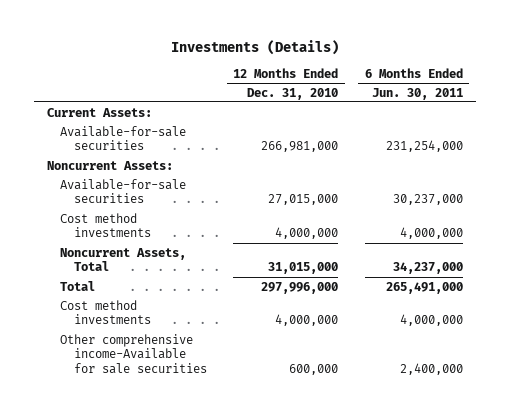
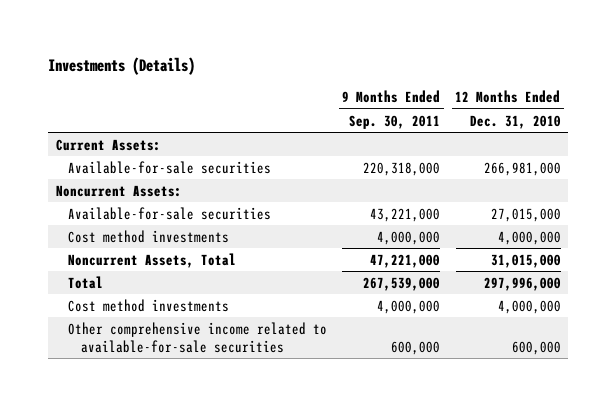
- | 12 Months Ended Dec. 31, 2010 | 6 Months Ended Jun. 30, 2011
+ | 9 Months Ended Sep. 30, 2011 | 12 Months Ended Dec. 31, 2010
- Other comprehensive income-Available for sale securities | 600,000 | 2,400,000
+ Other comprehensive income related to available-for-sale securities | 600,000 | 600,000

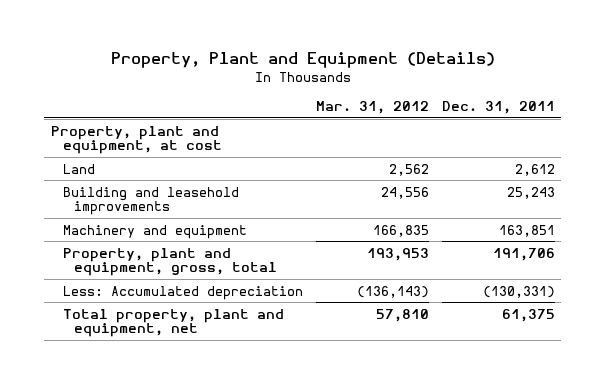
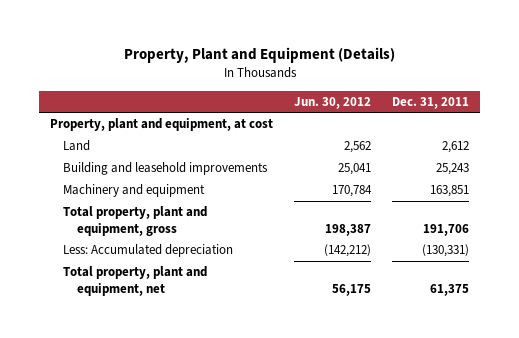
- | Mar. 31, 2012 | Dec. 31, 2011
+ | Jun. 30, 2012 | Dec. 31, 2011
- Property, plant and equipment, gross, total | 193,953 | 191,706
+ Total property, plant and equipment, gross | 198,387 | 191,706

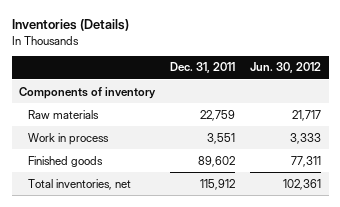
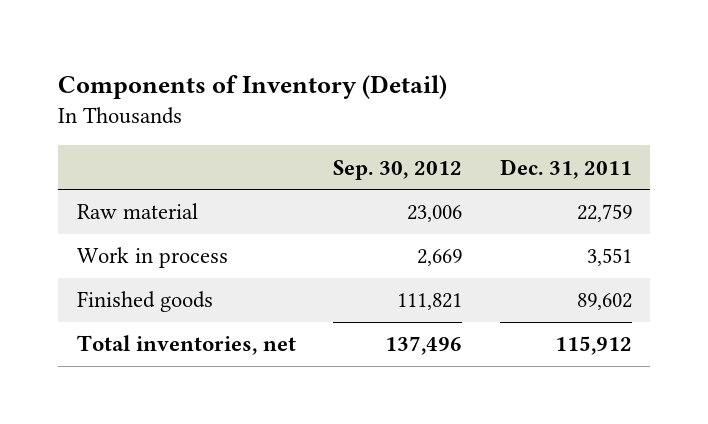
- Inventories (Details)
+ Components of Inventory (Detail)
- | Dec. 31, 2011 | Jun. 30, 2012
+ | Sep. 30, 2012 | Dec. 31, 2011
- Components of inventory
- Raw materials | 22,759 | 21,717
+ Raw material | 23,006 | 22,759

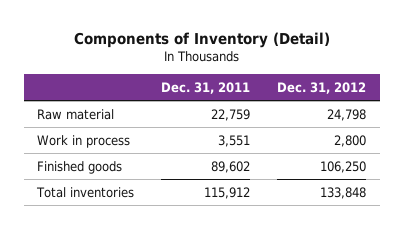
- | Sep. 30, 2012 | Dec. 31, 2011
+ | Dec. 31, 2011 | Dec. 31, 2012
- Total inventories, net | 137,496 | 115,912
+ Total inventories | 115,912 | 133,848

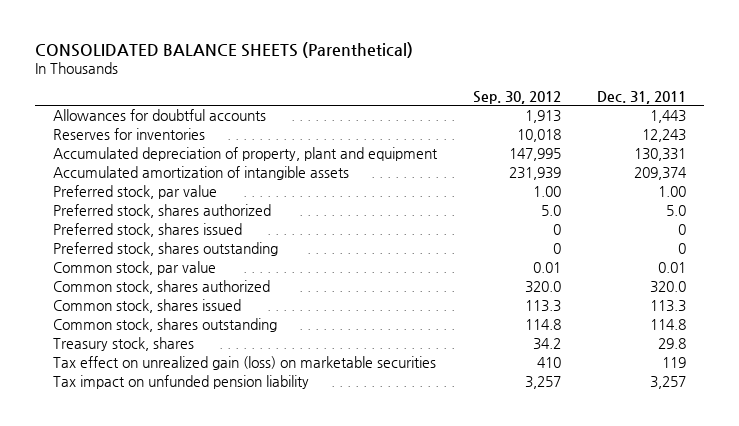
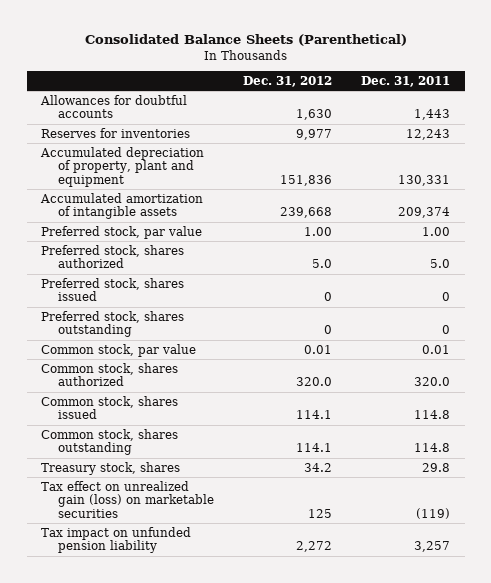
- CONSOLIDATED BALANCE SHEETS (Parenthetical)
+ Consolidated Balance Sheets (Parenthetical)
- | Sep. 30, 2012 | Dec. 31, 2011
+ | Dec. 31, 2012 | Dec. 31, 2011
- Common stock, shares issued | 113.3 | 113.3
+ Common stock, shares issued | 114.1 | 114.8
- Tax effect on unrealized gain (loss) on marketable securities | 410 | 119
+ Tax effect on unrealized gain (loss) on marketable securities | 125 | (119)

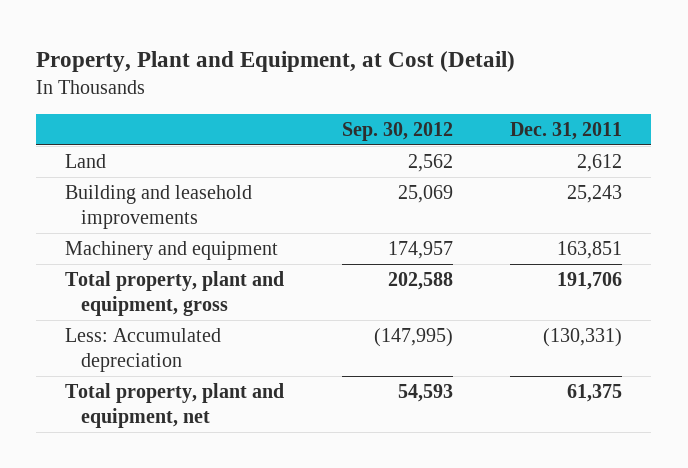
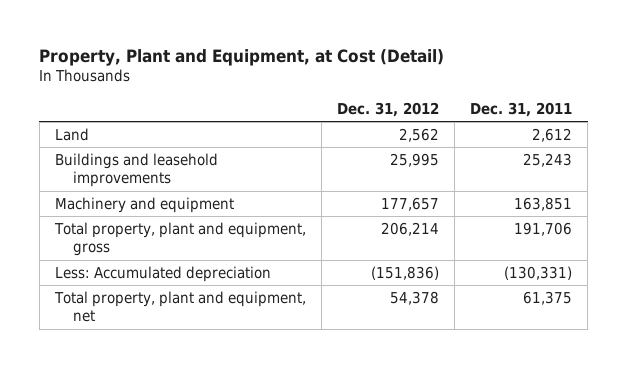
- | Sep. 30, 2012 | Dec. 31, 2011
+ | Dec. 31, 2012 | Dec. 31, 2011
- Building and leasehold improvements | 25,069 | 25,243
+ Buildings and leasehold improvements | 25,995 | 25,243

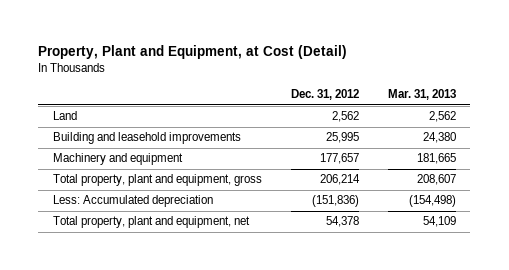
- | Dec. 31, 2012 | Dec. 31, 2011
+ | Dec. 31, 2012 | Mar. 31, 2013
- Buildings and leasehold improvements | 25,995 | 25,243
+ Building and leasehold improvements | 25,995 | 24,380

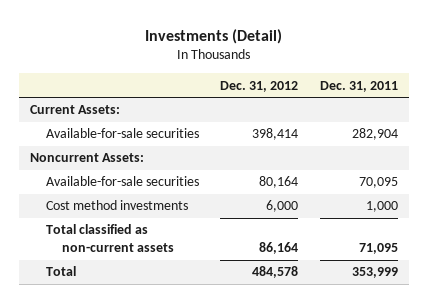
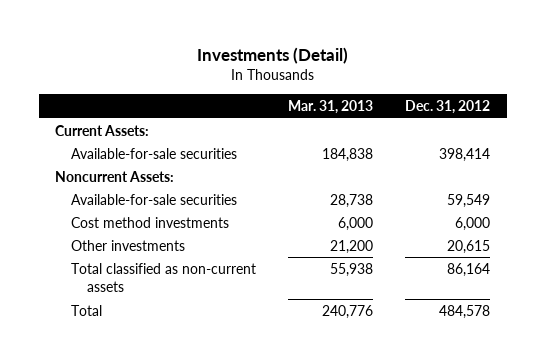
- | Dec. 31, 2012 | Dec. 31, 2011
+ | Mar. 31, 2013 | Dec. 31, 2012
- Available-for-sale securities | 80,164 | 70,095
+ Available-for-sale securities | 28,738 | 59,549
+ Other investments | 21,200 | 20,615

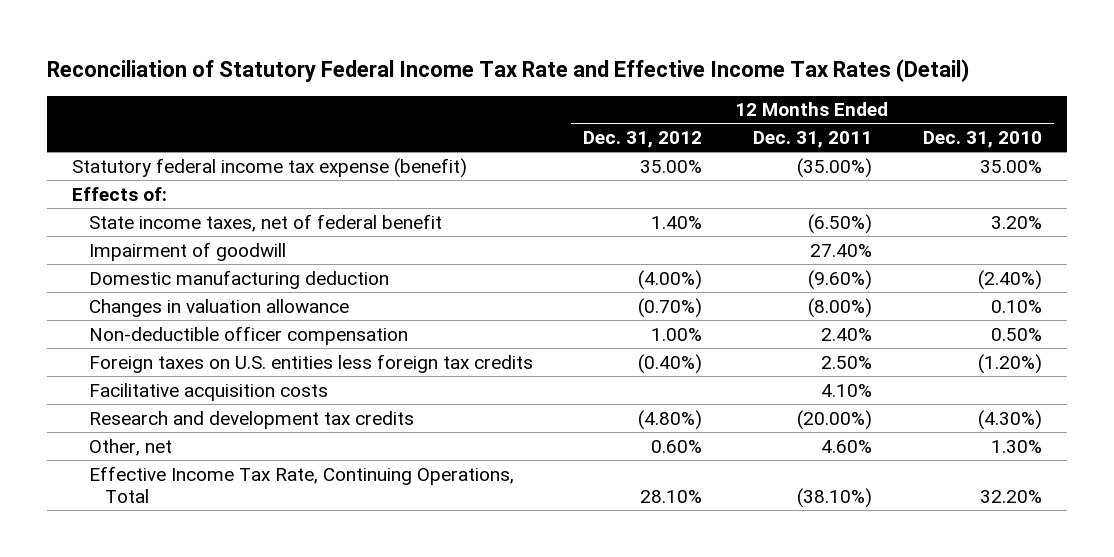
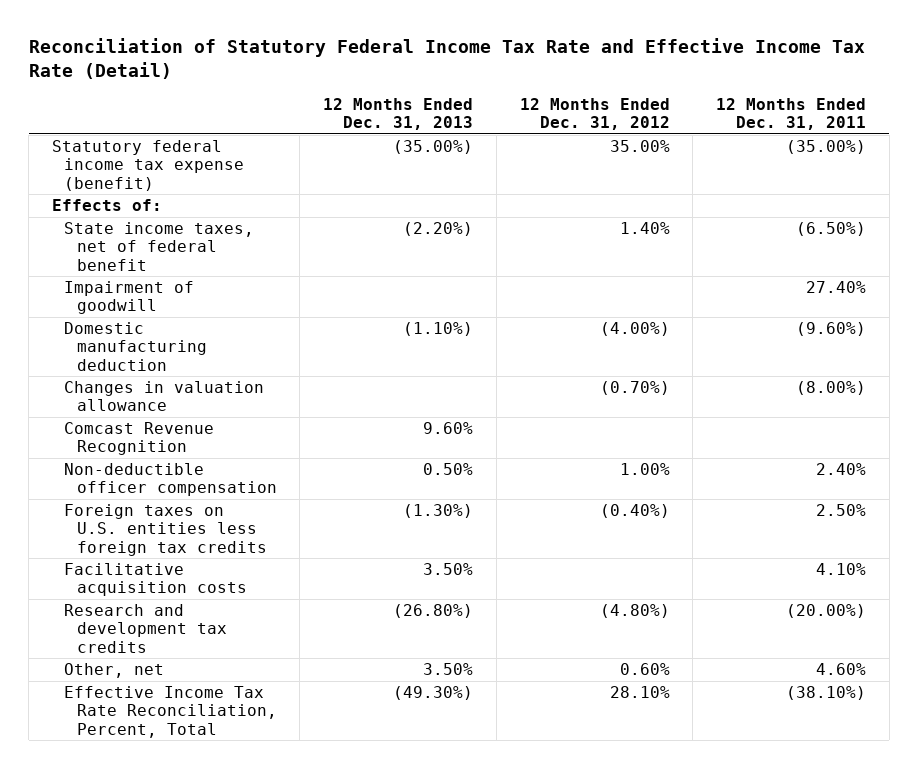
- Reconciliation of Statutory Federal Income Tax Rate and Effective Income Tax Rates (Detail)
+ Reconciliation of Statutory Federal Income Tax Rate and Effective Income Tax Rate (Detail)
- | 12 Months Ended Dec. 31, 2012 | 12 Months Ended Dec. 31, 2011 | 12 Months Ended Dec. 31, 2010
+ | 12 Months Ended Dec. 31, 2013 | 12 Months Ended Dec. 31, 2012 | 12 Months Ended Dec. 31, 2011
+ Comcast Revenue Recognition | 9.60% | |
- Effective Income Tax Rate, Continuing Operations, Total | 28.10% | (38.10%) | 32.20%
+ Effective Income Tax Rate Reconciliation, Percent, Total | (49.30%) | 28.10% | (38.10%)

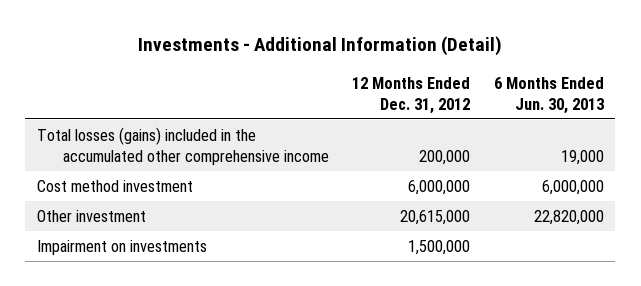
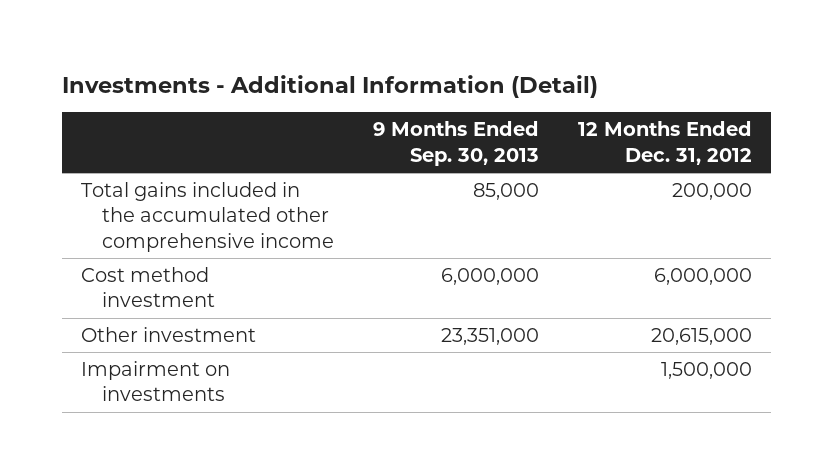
- | 12 Months Ended Dec. 31, 2012 | 6 Months Ended Jun. 30, 2013
+ | 9 Months Ended Sep. 30, 2013 | 12 Months Ended Dec. 31, 2012
- Total losses (gains) included in the accumulated other comprehensive income | 200,000 | 19,000
+ Total gains included in the accumulated other comprehensive income | 85,000 | 200,000

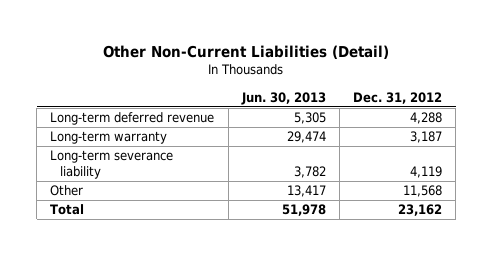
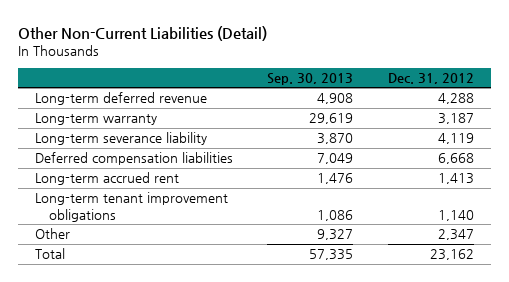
- | Jun. 30, 2013 | Dec. 31, 2012
+ | Sep. 30, 2013 | Dec. 31, 2012
- Other | 13,417 | 11,568
+ Deferred compensation liabilities | 7,049 | 6,668
+ Long-term accrued rent | 1,476 | 1,413
+ Long-term tenant improvement obligations | 1,086 | 1,140
+ Other | 9,327 | 2,347

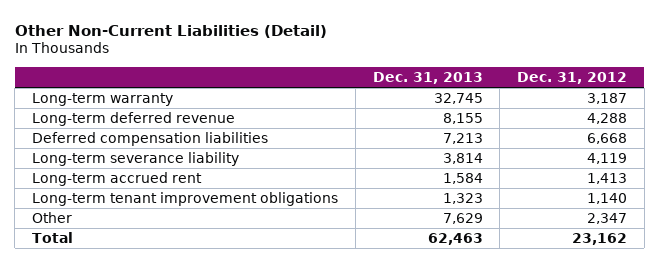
- | Sep. 30, 2013 | Dec. 31, 2012
+ | Dec. 31, 2013 | Dec. 31, 2012
moved down: Long-term deferred revenue | 8,155 | 4,288
moved down: Long-term severance liability | 3,814 | 4,119

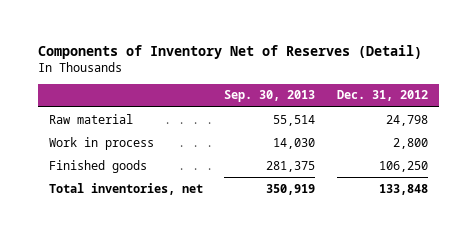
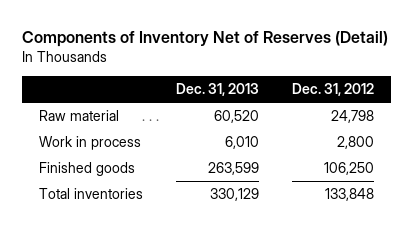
- | Sep. 30, 2013 | Dec. 31, 2012
+ | Dec. 31, 2013 | Dec. 31, 2012
- Total inventories, net | 350,919 | 133,848
+ Total inventories | 330,129 | 133,848

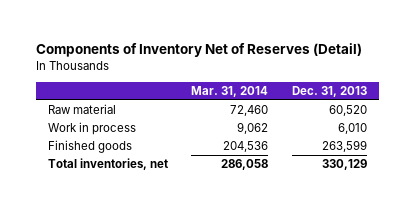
- | Dec. 31, 2013 | Dec. 31, 2012
+ | Mar. 31, 2014 | Dec. 31, 2013
- Total inventories | 330,129 | 133,848
+ Total inventories, net | 286,058 | 330,129

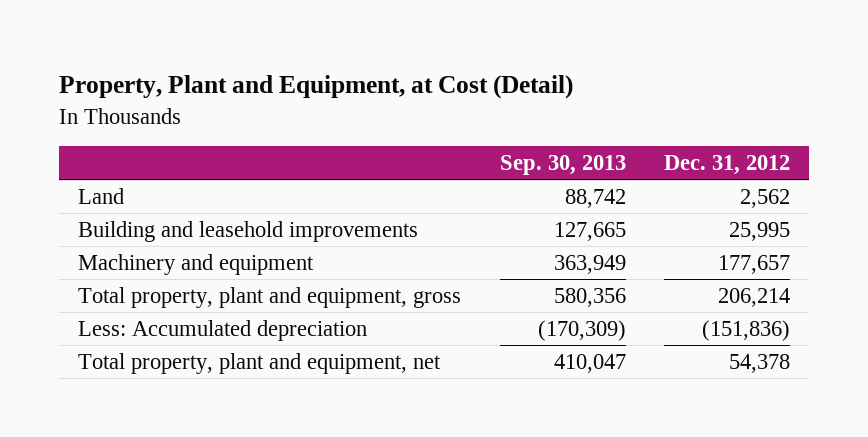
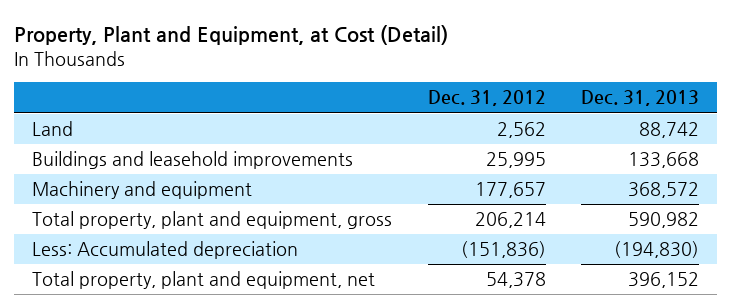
- | Sep. 30, 2013 | Dec. 31, 2012
+ | Dec. 31, 2012 | Dec. 31, 2013
- Building and leasehold improvements | 127,665 | 25,995
+ Buildings and leasehold improvements | 25,995 | 133,668

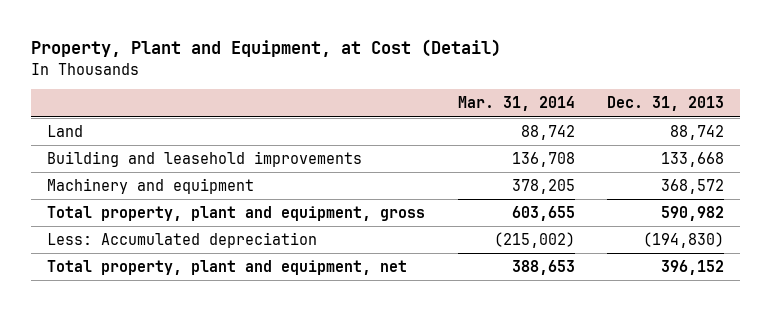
- | Dec. 31, 2012 | Dec. 31, 2013
+ | Mar. 31, 2014 | Dec. 31, 2013
- Buildings and leasehold improvements | 25,995 | 133,668
+ Building and leasehold improvements | 136,708 | 133,668

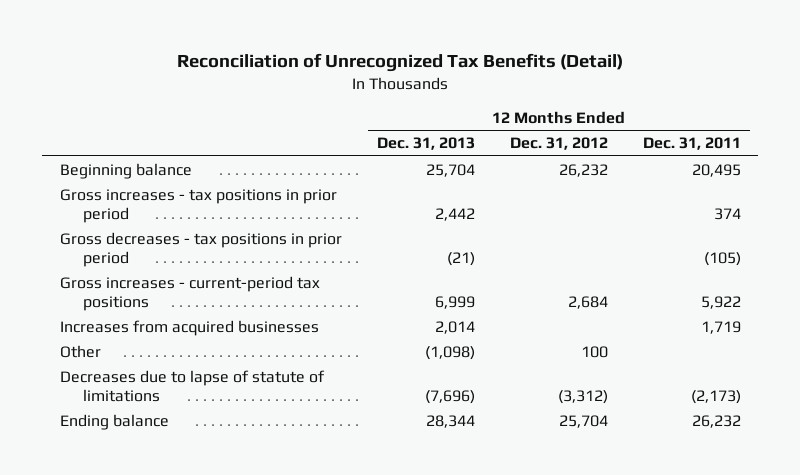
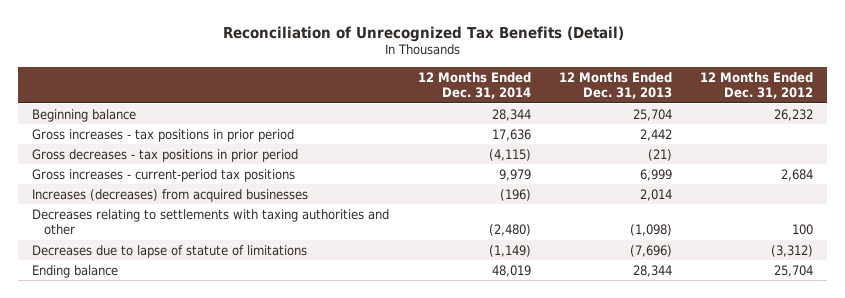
- | 12 Months Ended Dec. 31, 2013 | 12 Months Ended Dec. 31, 2012 | 12 Months Ended Dec. 31, 2011
+ | 12 Months Ended Dec. 31, 2014 | 12 Months Ended Dec. 31, 2013 | 12 Months Ended Dec. 31, 2012
- Increases from acquired businesses | 2,014 | | 1,719
- Other | (1,098) | 100 |
+ Increases (decreases) from acquired businesses | (196) | 2,014 |
+ Decreases relating to settlements with taxing authorities and other | (2,480) | (1,098) | 100

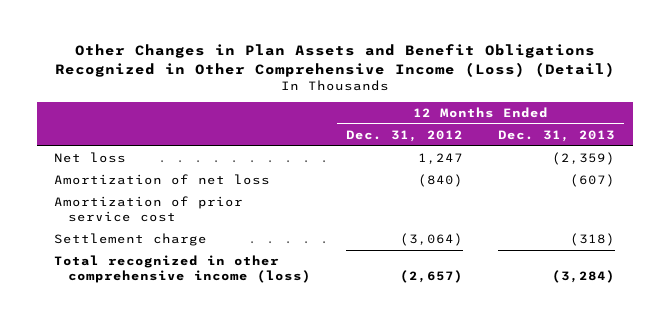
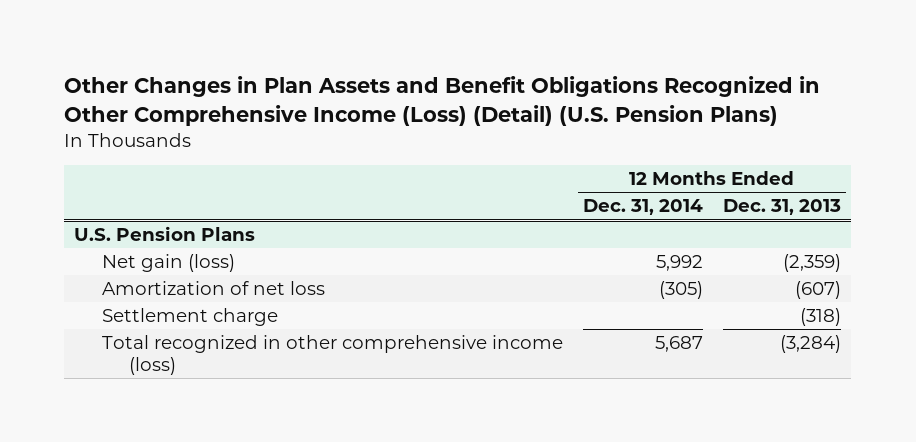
- Other Changes in Plan Assets and Benefit Obligations Recognized in Other Comprehensive Income (Loss) (Detail)
+ Other Changes in Plan Assets and Benefit Obligations Recognized in Other Comprehensive Income (Loss) (Detail) (U.S. Pension Plans)
- | 12 Months Ended Dec. 31, 2012 | 12 Months Ended Dec. 31, 2013
+ | 12 Months Ended Dec. 31, 2014 | 12 Months Ended Dec. 31, 2013
- Net loss | 1,247 | (2,359)
+ U.S. Pension Plans
+ Net gain (loss) | 5,992 | (2,359)
- Amortization of prior service cost

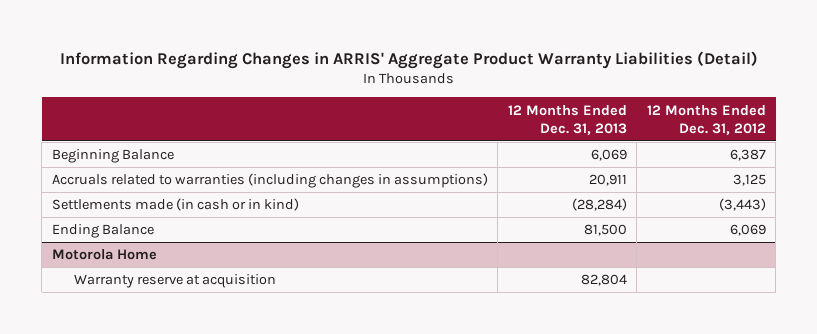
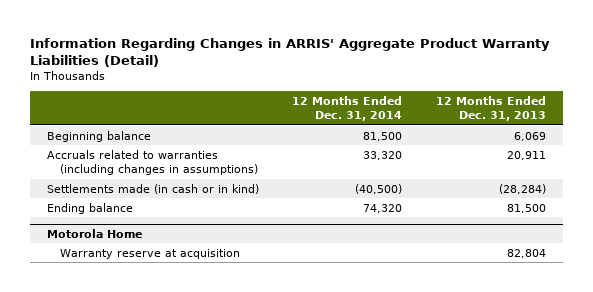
- | 12 Months Ended Dec. 31, 2013 | 12 Months Ended Dec. 31, 2012
+ | 12 Months Ended Dec. 31, 2014 | 12 Months Ended Dec. 31, 2013
- Beginning Balance | 6,069 | 6,387
+ Beginning balance | 81,500 | 6,069
- Ending Balance | 81,500 | 6,069
+ Ending balance | 74,320 | 81,500

